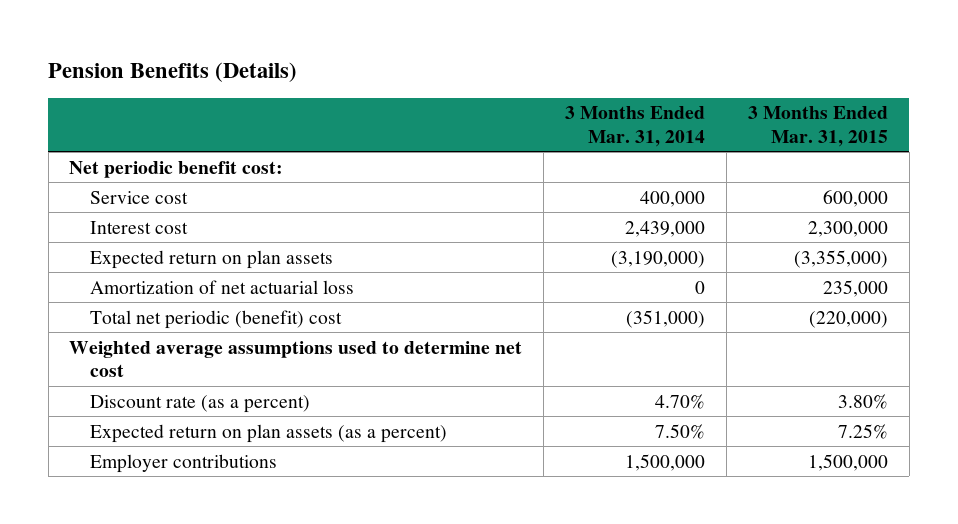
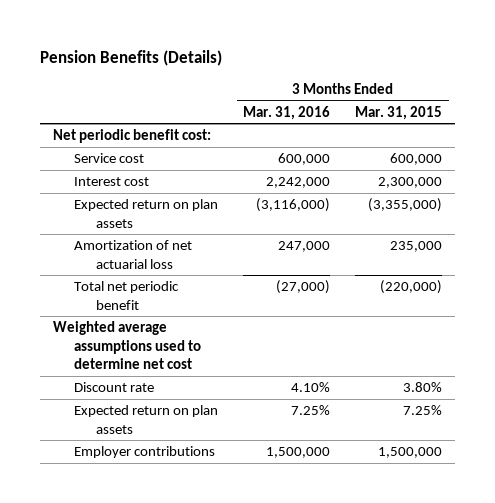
- | 3 Months Ended Mar. 31, 2014 | 3 Months Ended Mar. 31, 2015
+ | 3 Months Ended Mar. 31, 2016 | 3 Months Ended Mar. 31, 2015
- Total net periodic (benefit) cost | (351,000) | (220,000)
+ Total net periodic benefit | (27,000) | (220,000)
- Discount rate (as a percent) | 4.70% | 3.80%
- Expected return on plan assets (as a percent) | 7.50% | 7.25%
+ Discount rate | 4.10% | 3.80%
+ Expected return on plan assets | 7.25% | 7.25%

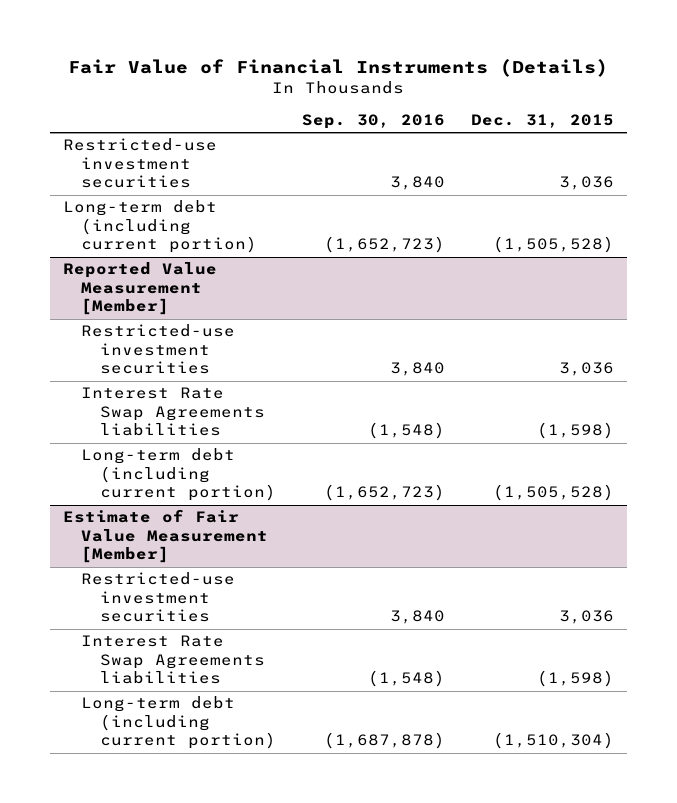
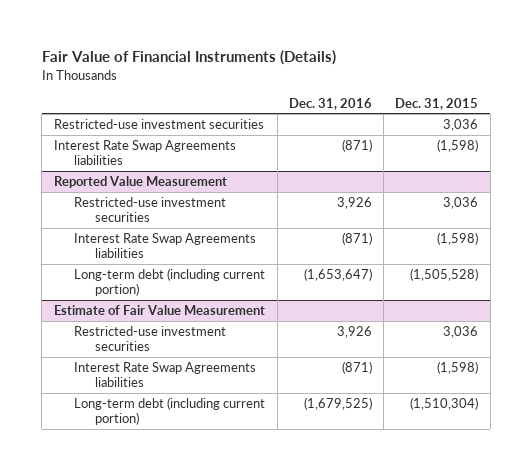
- | Sep. 30, 2016 | Dec. 31, 2015
+ | Dec. 31, 2016 | Dec. 31, 2015
- Long-term debt (including current portion) | (1,652,723) | (1,505,528)
- Reported Value Measurement [Member]
+ Interest Rate Swap Agreements liabilities | (871) | (1,598)
+ Reported Value Measurement
- Estimate of Fair Value Measurement [Member]
+ Estimate of Fair Value Measurement

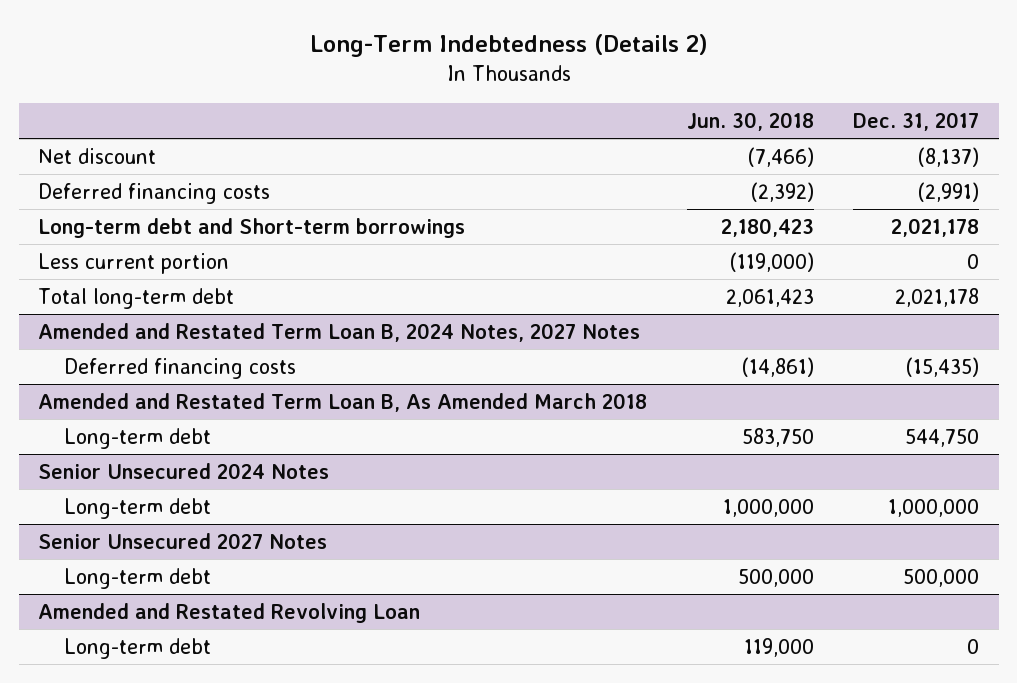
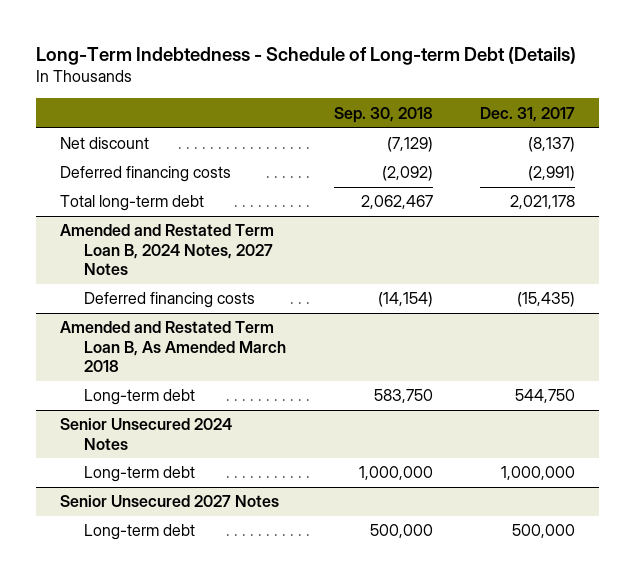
- Long-Term Indebtedness (Details 2)
+ Long-Term Indebtedness - Schedule of Long-term Debt (Details)
- | Jun. 30, 2018 | Dec. 31, 2017
+ | Sep. 30, 2018 | Dec. 31, 2017
- Long-term debt and Short-term borrowings | 2,180,423 | 2,021,178
- Less current portion | (119,000) | 0
- Amended and Restated Revolving Loan
- Long-term debt | 119,000 | 0

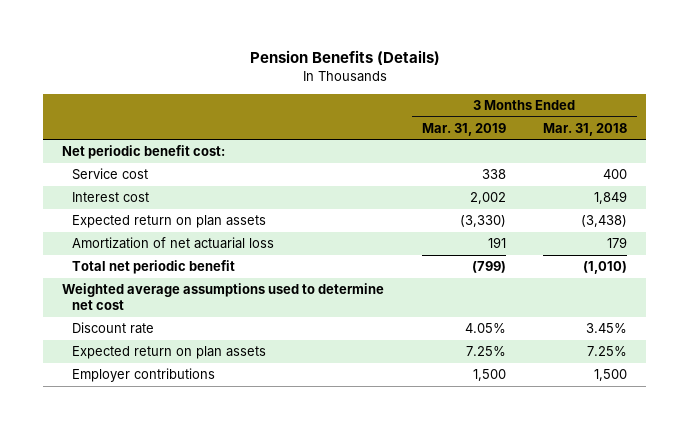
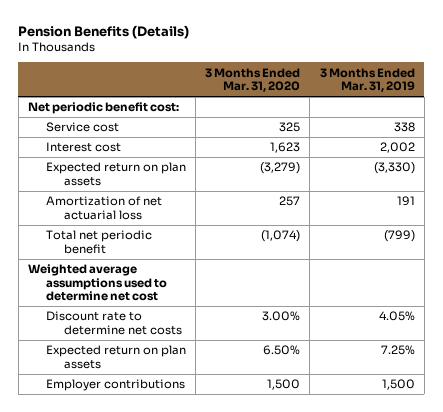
- | 3 Months Ended Mar. 31, 2019 | 3 Months Ended Mar. 31, 2018
+ | 3 Months Ended Mar. 31, 2020 | 3 Months Ended Mar. 31, 2019
- Discount rate | 4.05% | 3.45%
+ Discount rate to determine net costs | 3.00% | 4.05%

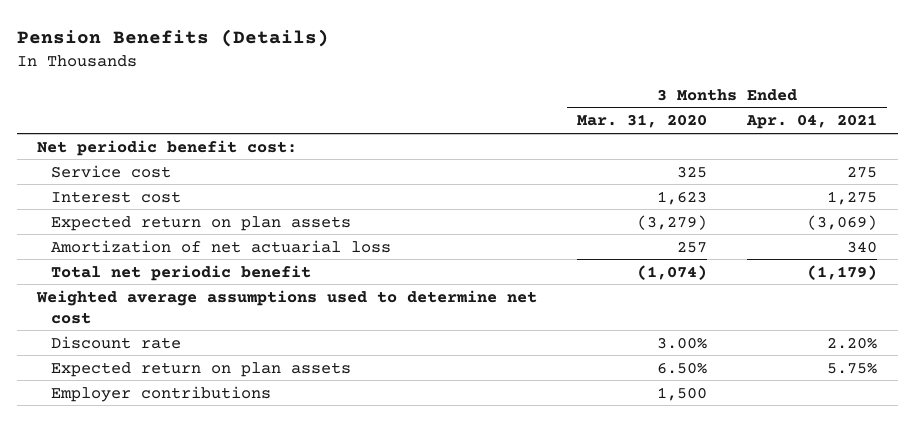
- | 3 Months Ended Mar. 31, 2020 | 3 Months Ended Mar. 31, 2019
+ | 3 Months Ended Mar. 31, 2020 | 3 Months Ended Apr. 04, 2021
- Discount rate to determine net costs | 3.00% | 4.05%
+ Discount rate | 3.00% | 2.20%

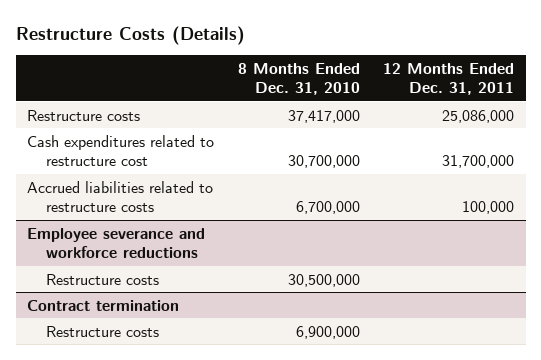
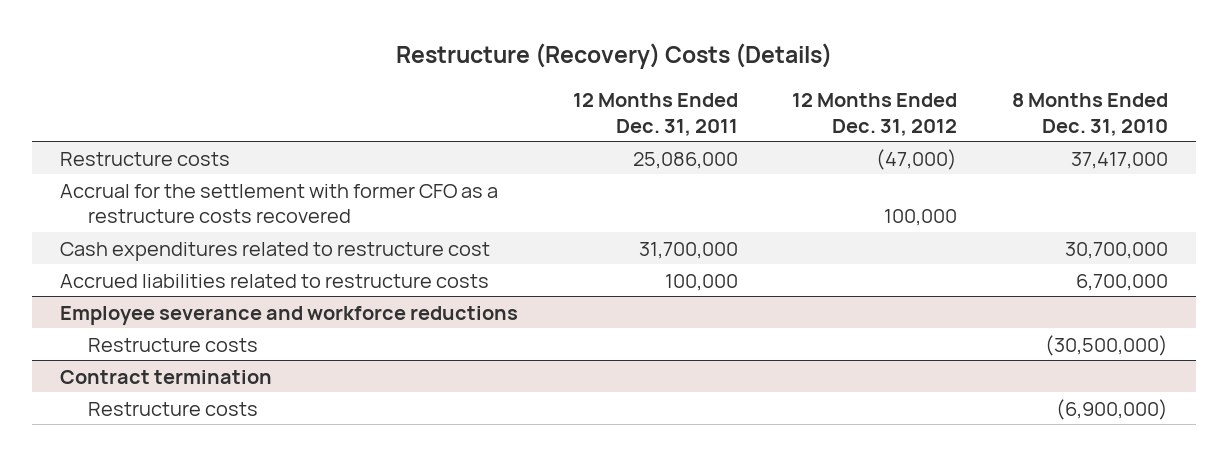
- Restructure Costs (Details)
+ Restructure (Recovery) Costs (Details)
- | 8 Months Ended Dec. 31, 2010 | 12 Months Ended Dec. 31, 2011
+ | 12 Months Ended Dec. 31, 2011 | 12 Months Ended Dec. 31, 2012 | 8 Months Ended Dec. 31, 2010
+ Accrual for the settlement with former CFO as a restructure costs recovered | | 100,000 |
@ Employee severance and workforce reductions
- Restructure costs | 30,500,000 |
+ Restructure costs | | | (30,500,000)
@ Contract termination
- Restructure costs | 6,900,000 |
+ Restructure costs | | | (6,900,000)

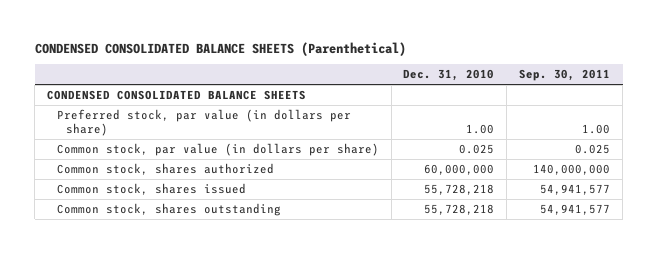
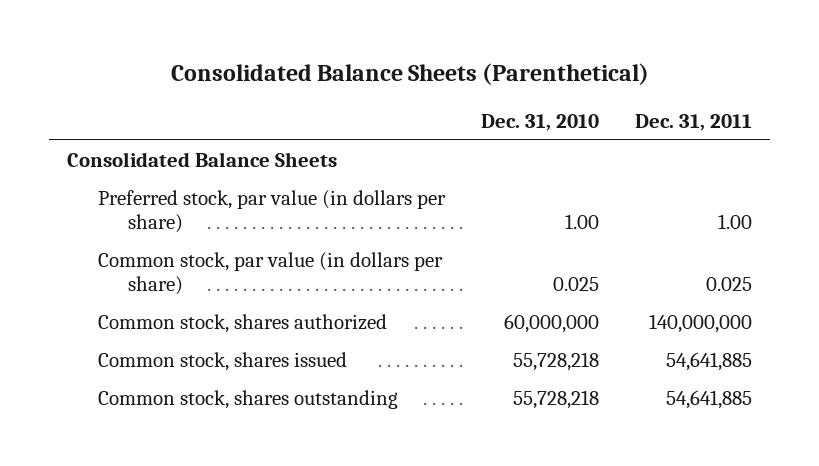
- CONDENSED CONSOLIDATED BALANCE SHEETS (Parenthetical)
+ Consolidated Balance Sheets (Parenthetical)
- | Dec. 31, 2010 | Sep. 30, 2011
+ | Dec. 31, 2010 | Dec. 31, 2011
- CONDENSED CONSOLIDATED BALANCE SHEETS
+ Consolidated Balance Sheets

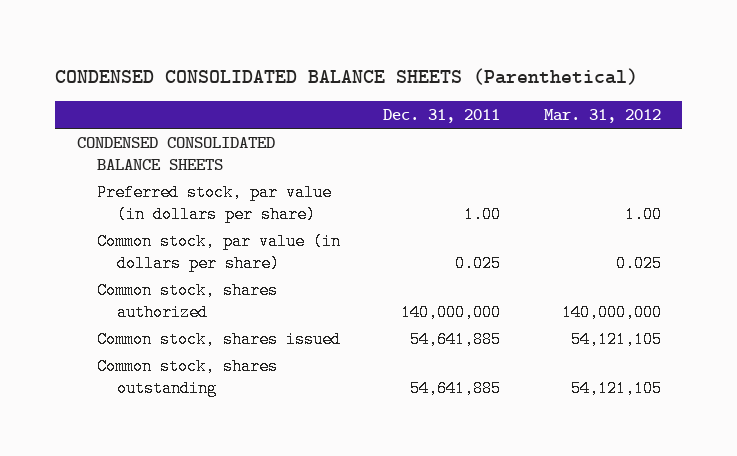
- Consolidated Balance Sheets (Parenthetical)
+ CONDENSED CONSOLIDATED BALANCE SHEETS (Parenthetical)
- | Dec. 31, 2010 | Dec. 31, 2011
+ | Dec. 31, 2011 | Mar. 31, 2012
- Consolidated Balance Sheets
+ CONDENSED CONSOLIDATED BALANCE SHEETS

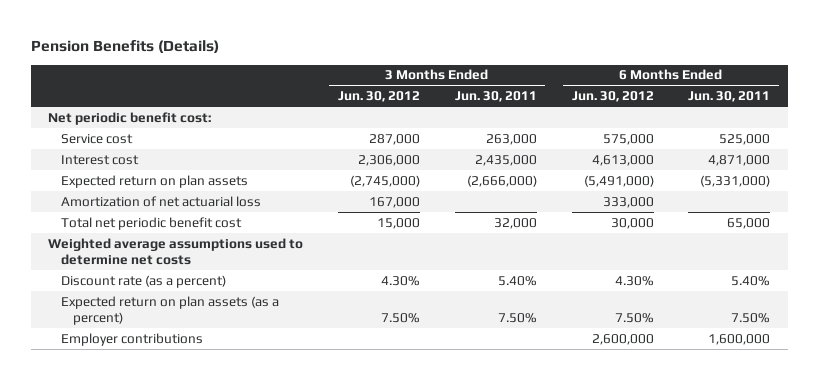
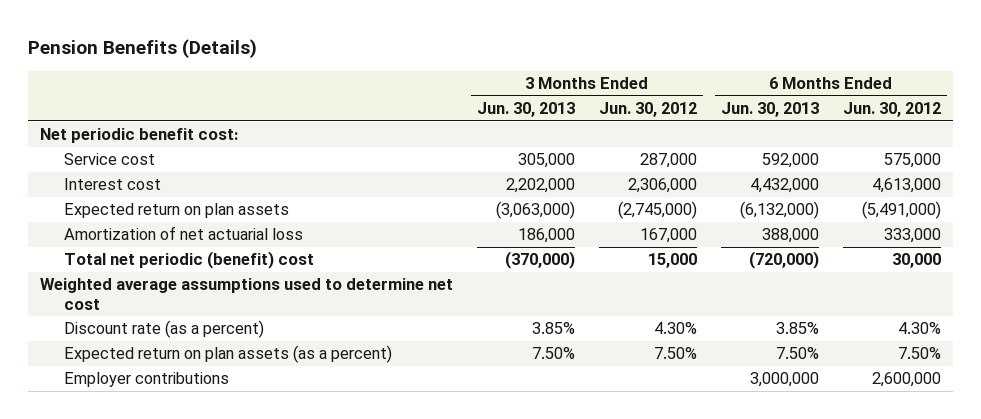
- | 3 Months Ended Jun. 30, 2012 | 3 Months Ended Jun. 30, 2011 | 6 Months Ended Jun. 30, 2012 | 6 Months Ended Jun. 30, 2011
+ | 3 Months Ended Jun. 30, 2013 | 3 Months Ended Jun. 30, 2012 | 6 Months Ended Jun. 30, 2013 | 6 Months Ended Jun. 30, 2012
- Total net periodic benefit cost | 15,000 | 32,000 | 30,000 | 65,000
- Weighted average assumptions used to determine net costs
+ Total net periodic (benefit) cost | (370,000) | 15,000 | (720,000) | 30,000
+ Weighted average assumptions used to determine net cost

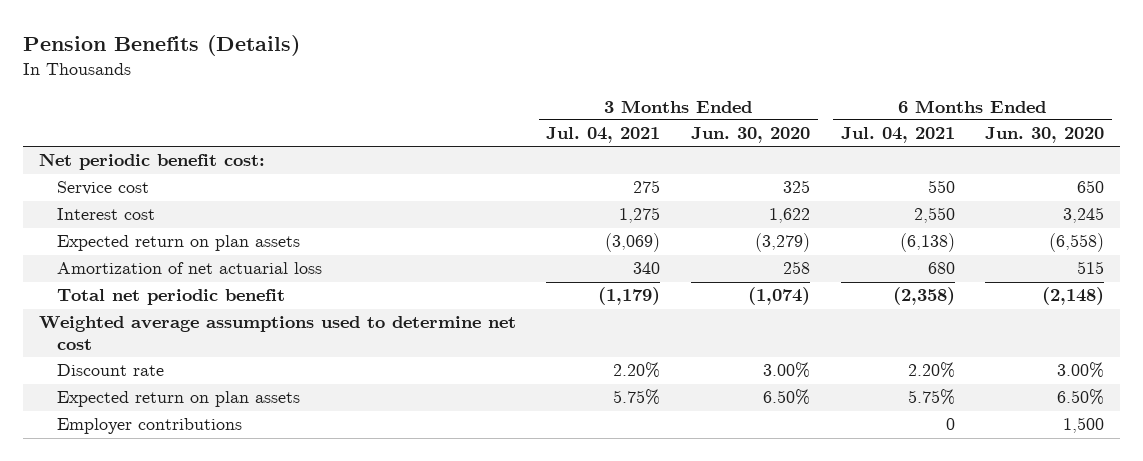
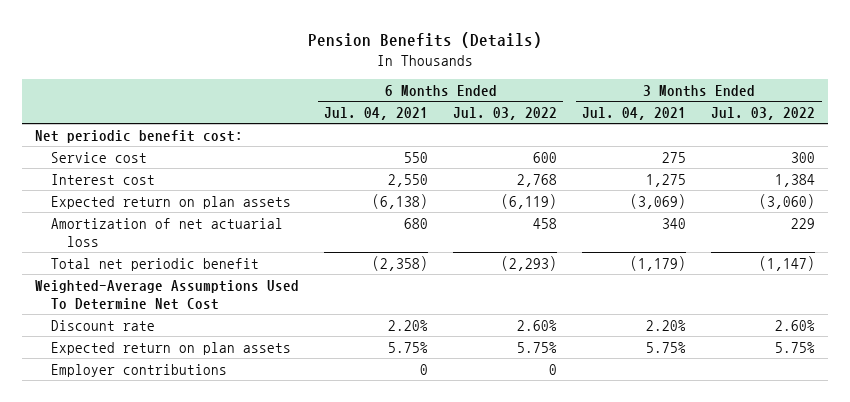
- | 3 Months Ended Jul. 04, 2021 | 3 Months Ended Jun. 30, 2020 | 6 Months Ended Jul. 04, 2021 | 6 Months Ended Jun. 30, 2020
+ | 6 Months Ended Jul. 04, 2021 | 6 Months Ended Jul. 03, 2022 | 3 Months Ended Jul. 04, 2021 | 3 Months Ended Jul. 03, 2022
- Weighted average assumptions used to determine net cost
+ Weighted-Average Assumptions Used To Determine Net Cost

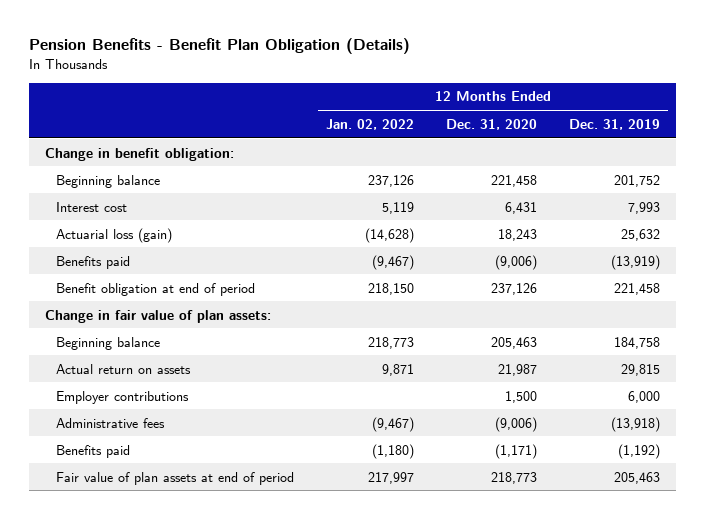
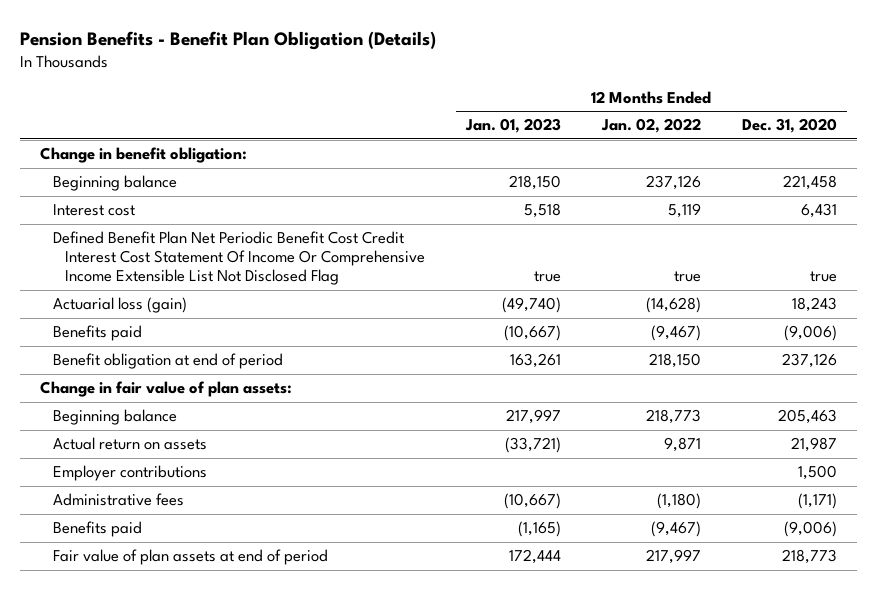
- | 12 Months Ended Jan. 02, 2022 | 12 Months Ended Dec. 31, 2020 | 12 Months Ended Dec. 31, 2019
+ | 12 Months Ended Jan. 01, 2023 | 12 Months Ended Jan. 02, 2022 | 12 Months Ended Dec. 31, 2020
+ Defined Benefit Plan Net Periodic Benefit Cost Credit Interest Cost Statement Of Income Or Comprehensive Income Extensible List Not Disclosed Flag | true | true | true
- Administrative fees | (9,467) | (9,006) | (13,918)
- Benefits paid | (1,180) | (1,171) | (1,192)
+ Administrative fees | (10,667) | (1,180) | (1,171)
+ Benefits paid | (1,165) | (9,467) | (9,006)

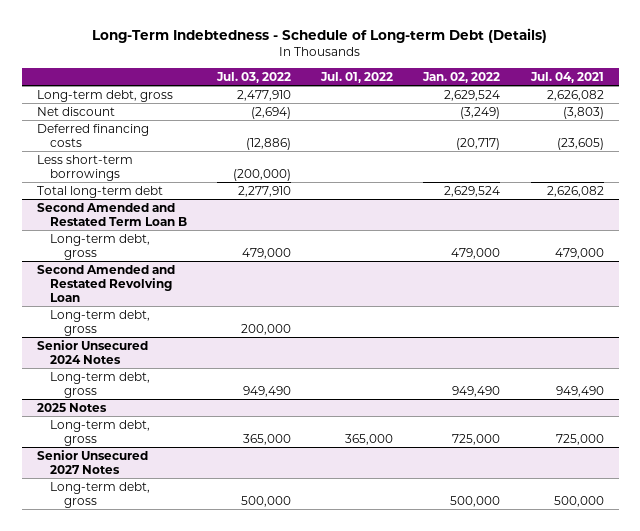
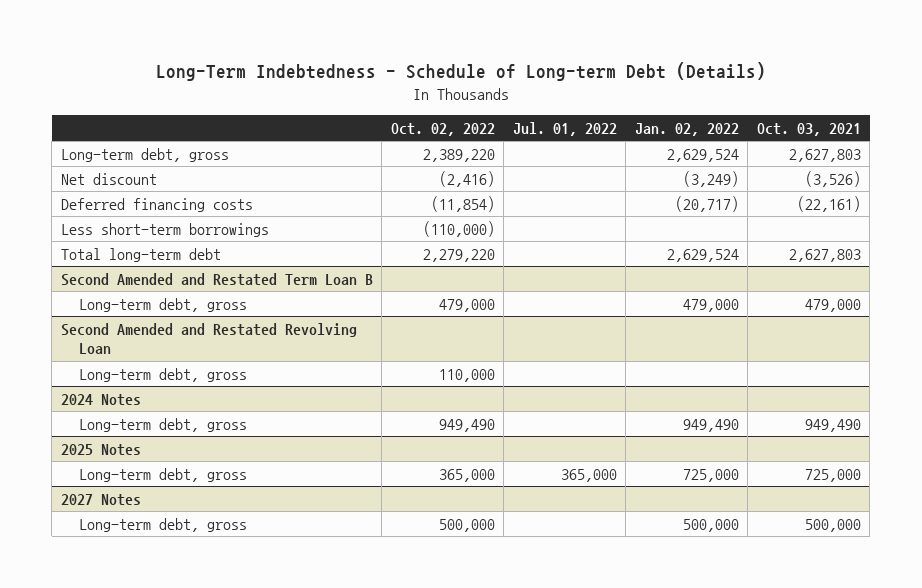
- | Jul. 03, 2022 | Jul. 01, 2022 | Jan. 02, 2022 | Jul. 04, 2021
+ | Oct. 02, 2022 | Jul. 01, 2022 | Jan. 02, 2022 | Oct. 03, 2021
- Senior Unsecured 2024 Notes
+ 2024 Notes
- Senior Unsecured 2027 Notes
+ 2027 Notes

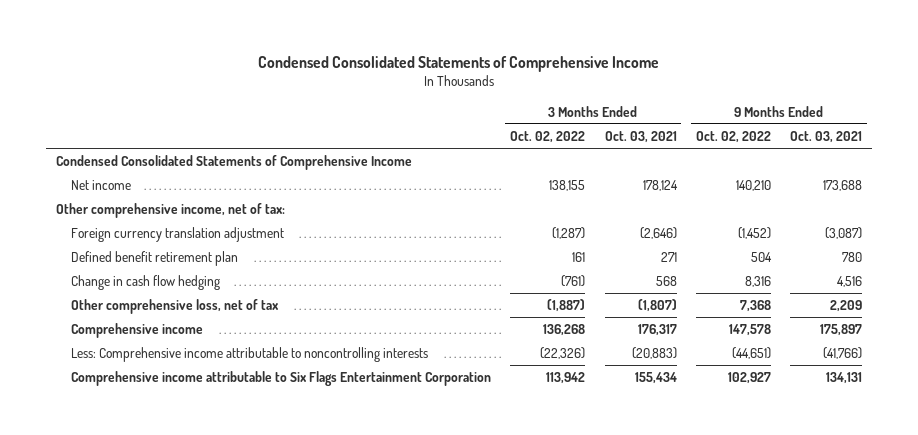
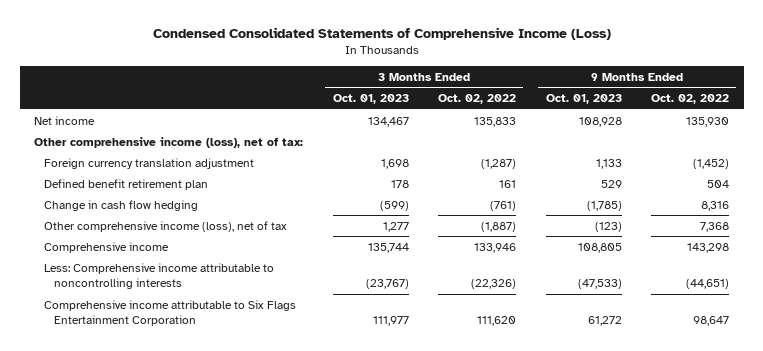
- Condensed Consolidated Statements of Comprehensive Income
+ Condensed Consolidated Statements of Comprehensive Income (Loss)
- | 3 Months Ended Oct. 02, 2022 | 3 Months Ended Oct. 03, 2021 | 9 Months Ended Oct. 02, 2022 | 9 Months Ended Oct. 03, 2021
+ | 3 Months Ended Oct. 01, 2023 | 3 Months Ended Oct. 02, 2022 | 9 Months Ended Oct. 01, 2023 | 9 Months Ended Oct. 02, 2022
- Condensed Consolidated Statements of Comprehensive Income
- Net income | 138,155 | 178,124 | 140,210 | 173,688
- Other comprehensive income, net of tax:
+ Net income | 134,467 | 135,833 | 108,928 | 135,930
+ Other comprehensive income (loss), net of tax:
- Other comprehensive loss, net of tax | (1,887) | (1,807) | 7,368 | 2,209
- Comprehensive income | 136,268 | 176,317 | 147,578 | 175,897
+ Other comprehensive income (loss), net of tax | 1,277 | (1,887) | (123) | 7,368
+ Comprehensive income | 135,744 | 133,946 | 108,805 | 143,298
- Comprehensive income attributable to Six Flags Entertainment Corporation | 113,942 | 155,434 | 102,927 | 134,131
+ Comprehensive income attributable to Six Flags Entertainment Corporation | 111,977 | 111,620 | 61,272 | 98,647

